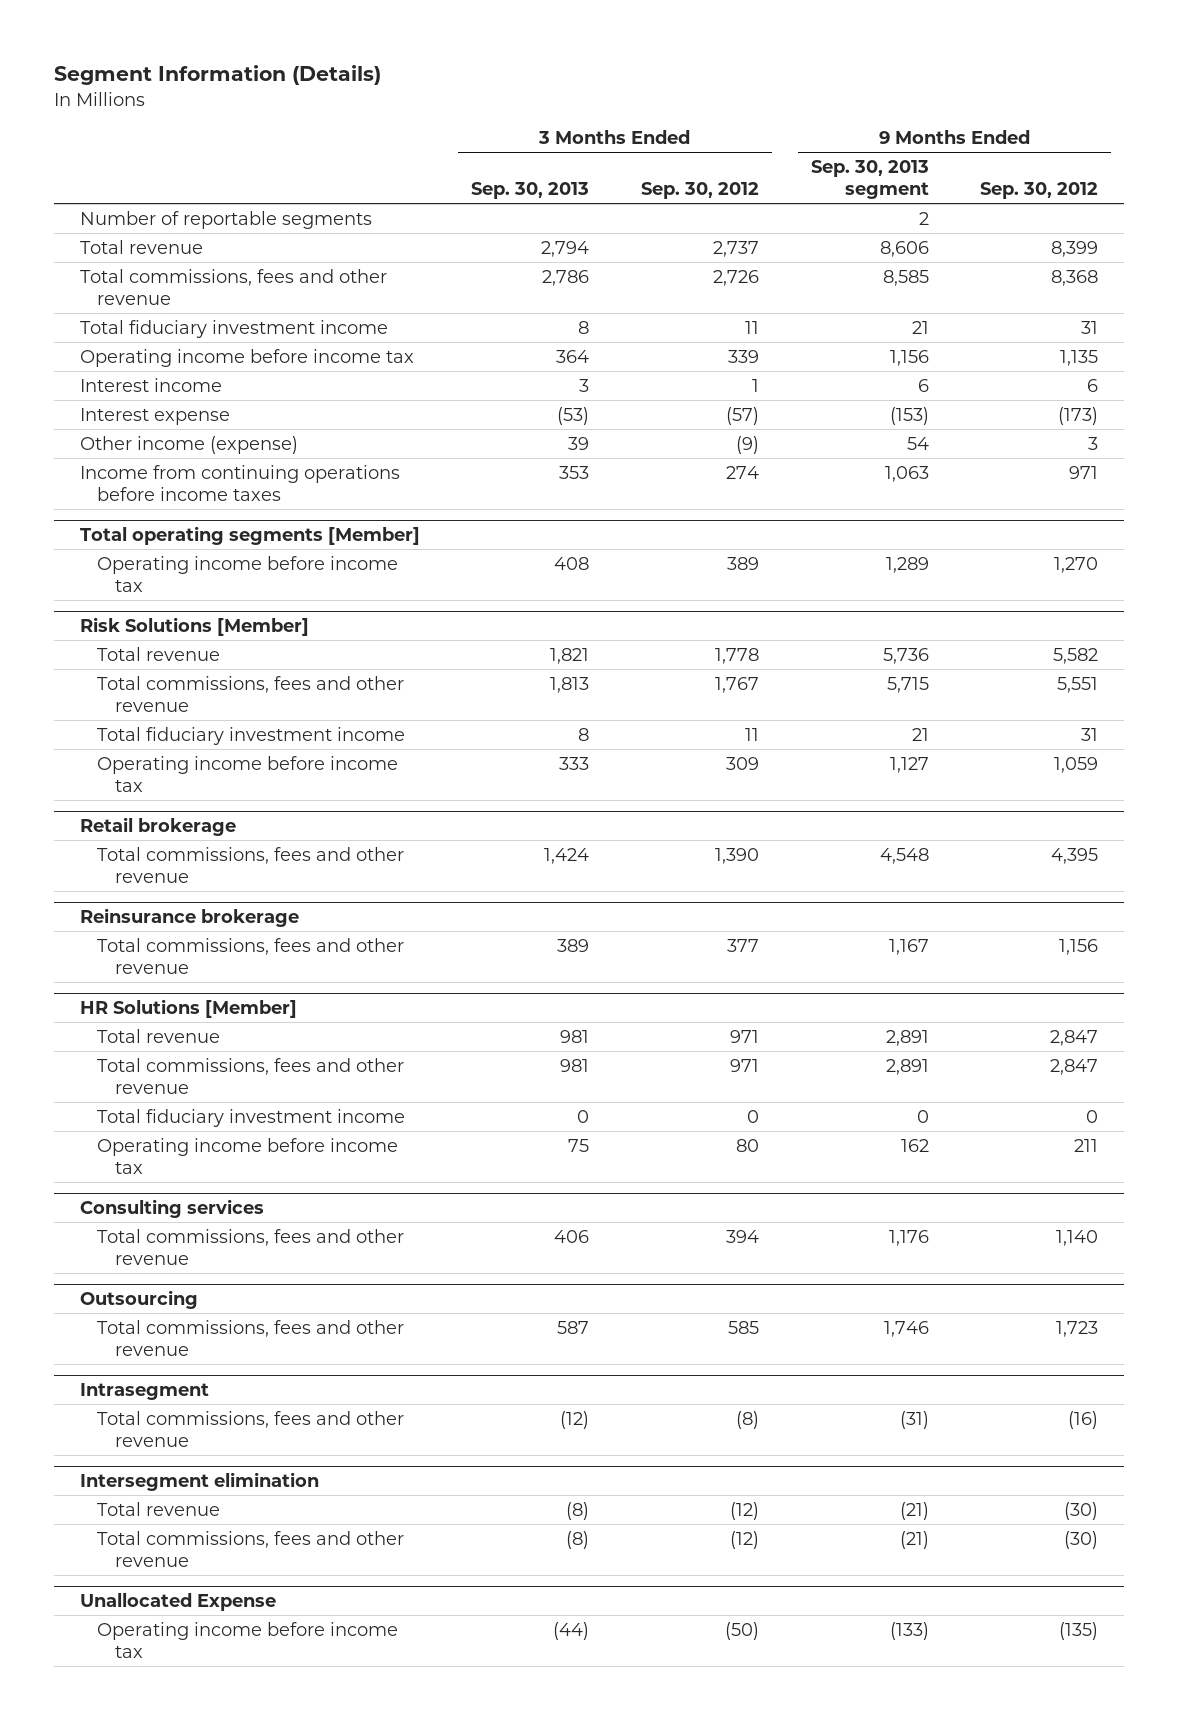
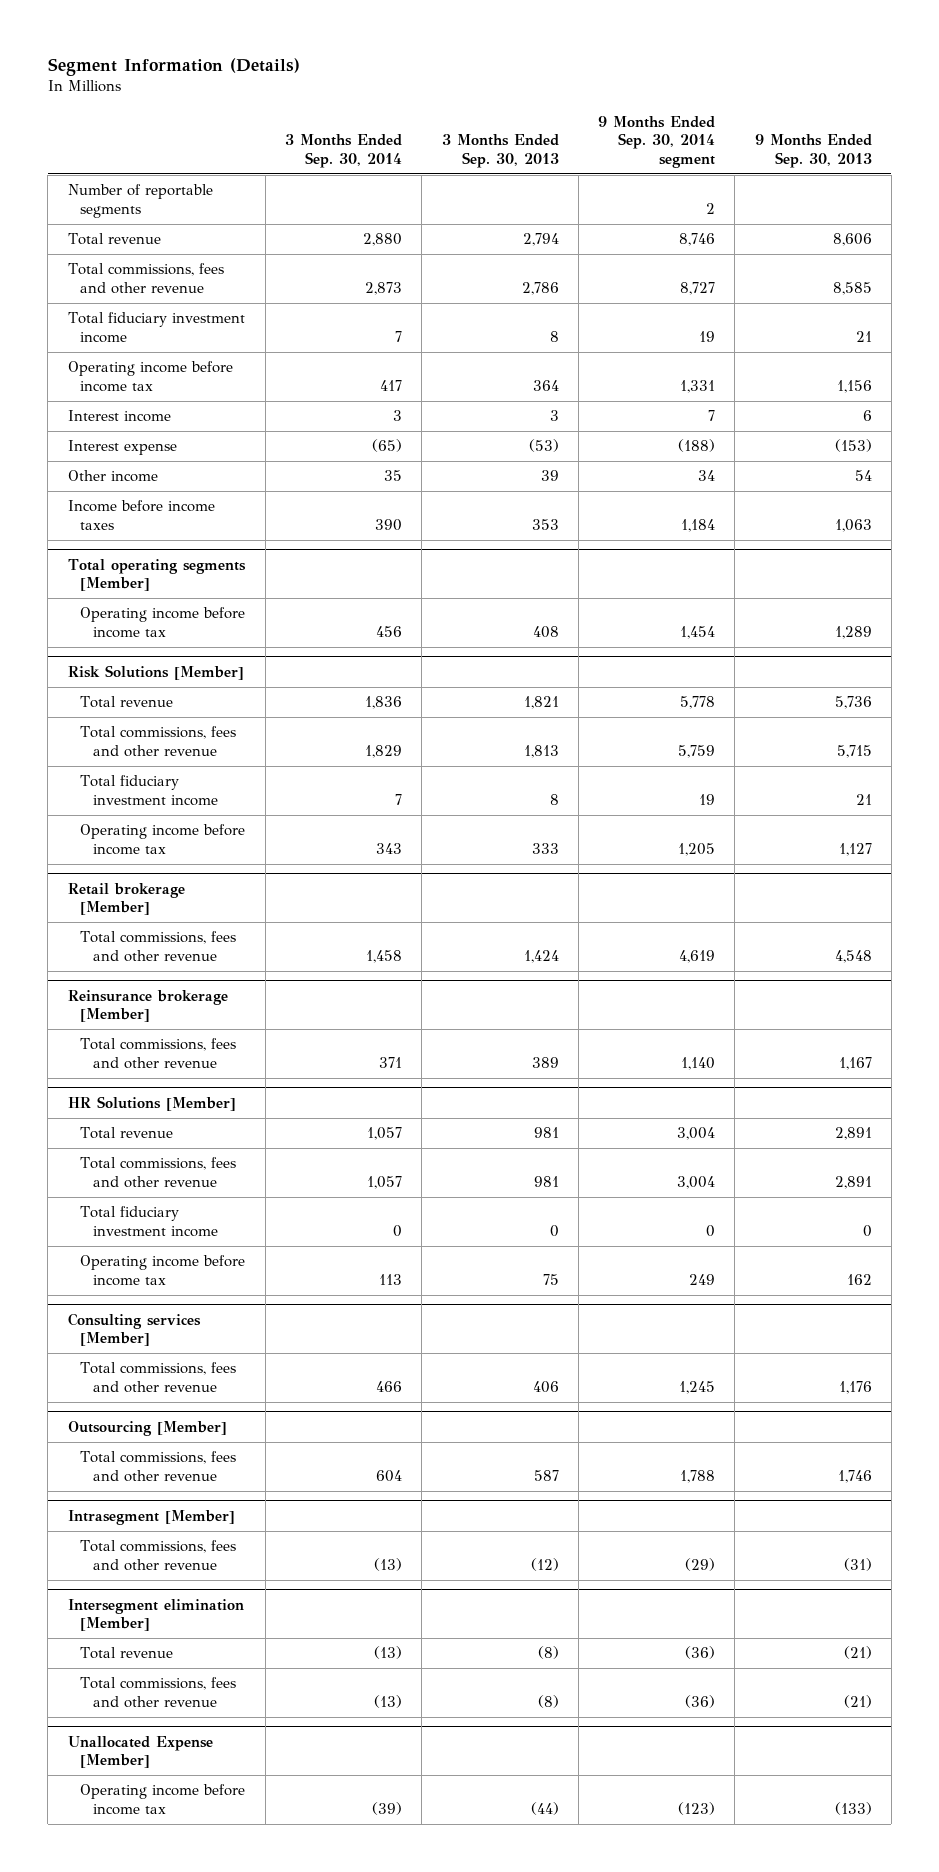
- | 3 Months Ended Sep. 30, 2013 | 3 Months Ended Sep. 30, 2012 | 9 Months Ended Sep. 30, 2013 segment | 9 Months Ended Sep. 30, 2012
+ | 3 Months Ended Sep. 30, 2014 | 3 Months Ended Sep. 30, 2013 | 9 Months Ended Sep. 30, 2014 segment | 9 Months Ended Sep. 30, 2013
- Other income (expense) | 39 | (9) | 54 | 3
- Income from continuing operations before income taxes | 353 | 274 | 1,063 | 971
+ Other income | 35 | 39 | 34 | 54
+ Income before income taxes | 390 | 353 | 1,184 | 1,063
- Retail brokerage
+ Retail brokerage [Member]
- Reinsurance brokerage
+ Reinsurance brokerage [Member]
- Consulting services
+ Consulting services [Member]
- Outsourcing
+ Outsourcing [Member]
- Intrasegment
+ Intrasegment [Member]
- Intersegment elimination
+ Intersegment elimination [Member]
- Unallocated Expense
+ Unallocated Expense [Member]

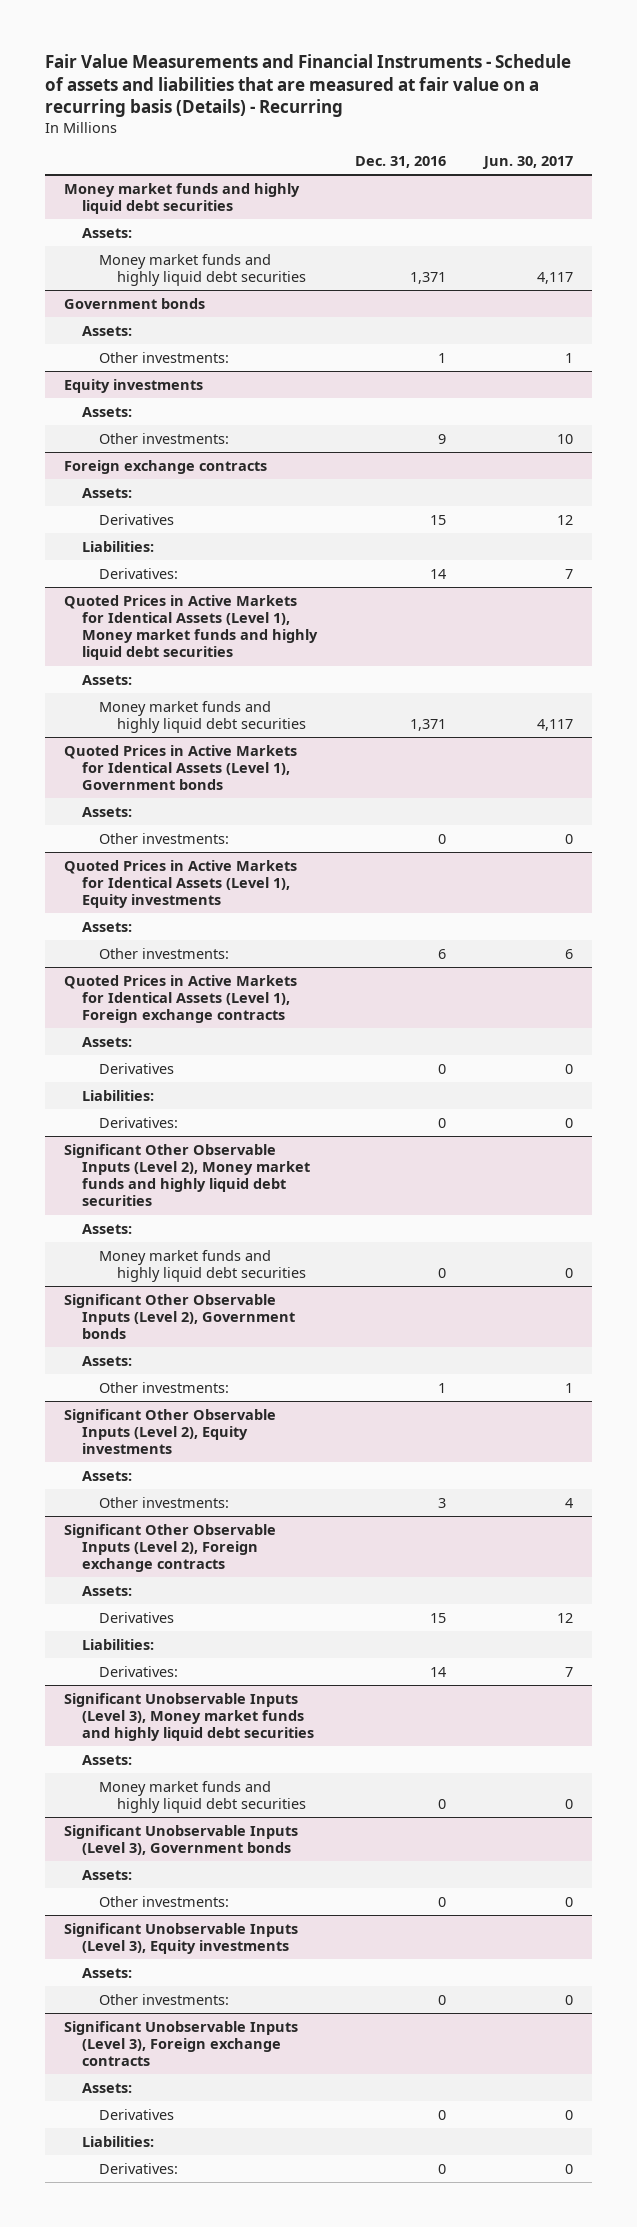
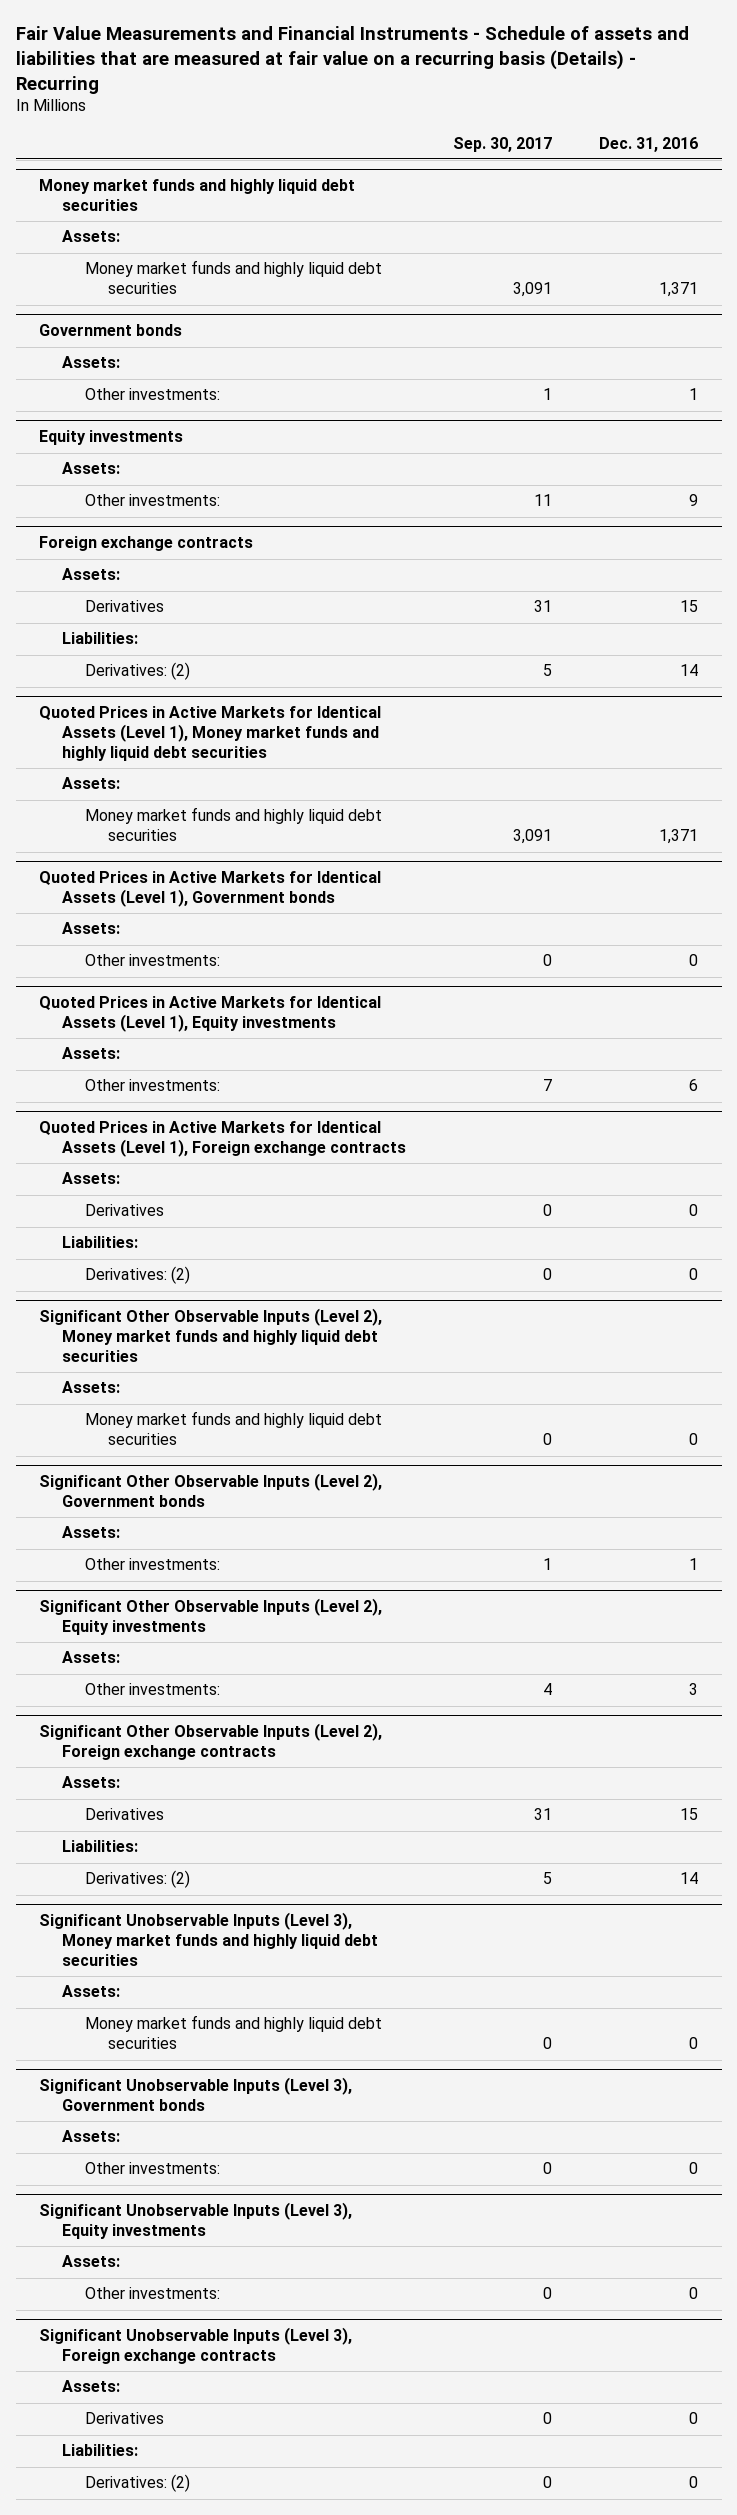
- | Dec. 31, 2016 | Jun. 30, 2017
+ | Sep. 30, 2017 | Dec. 31, 2016
@ Foreign exchange contracts
- Derivatives: | 14 | 7
+ Derivatives: (2) | 5 | 14
@ Quoted Prices in Active Markets for Identical Assets (Level 1), Foreign exchange contracts
- Derivatives: | 0 | 0
+ Derivatives: (2) | 0 | 0
@ Significant Other Observable Inputs (Level 2), Foreign exchange contracts
- Derivatives: | 14 | 7
+ Derivatives: (2) | 5 | 14
@ Significant Unobservable Inputs (Level 3), Foreign exchange contracts
- Derivatives: | 0 | 0
+ Derivatives: (2) | 0 | 0

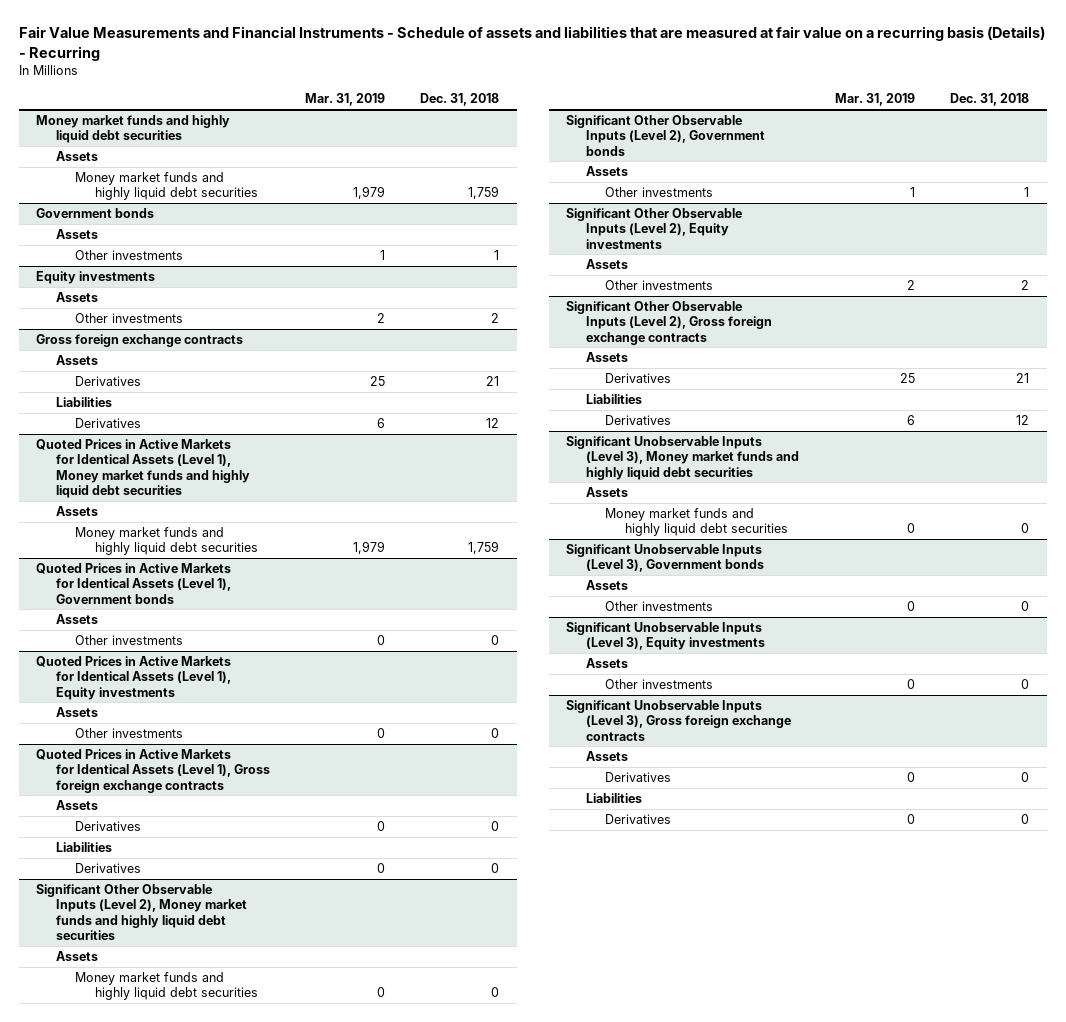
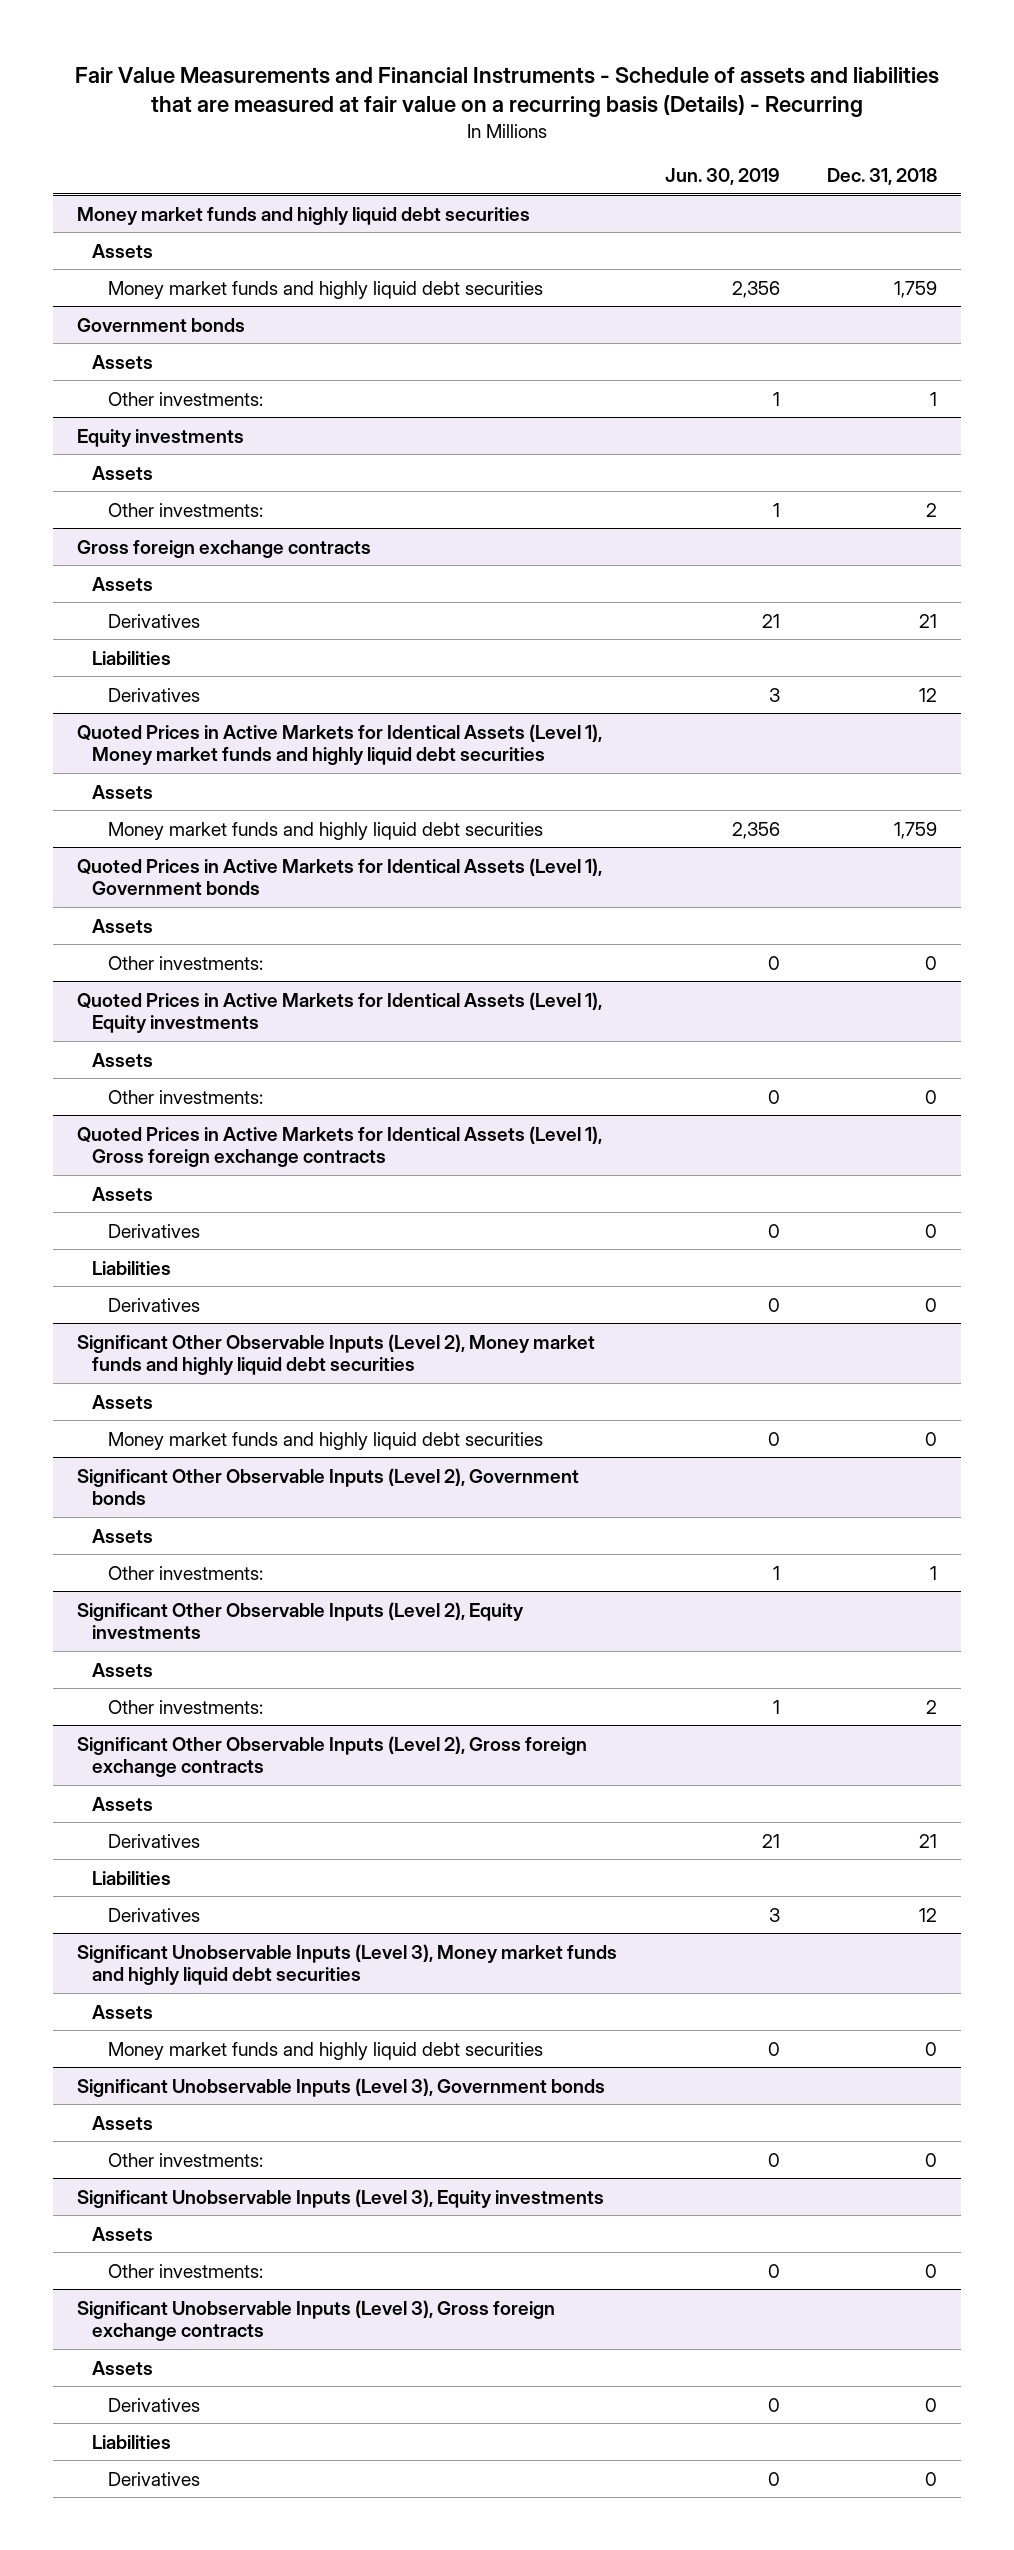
- | Mar. 31, 2019 | Dec. 31, 2018
+ | Jun. 30, 2019 | Dec. 31, 2018
@ Government bonds
- Other investments | 1 | 1
+ Other investments: | 1 | 1
@ Equity investments
- Other investments | 2 | 2
+ Other investments: | 1 | 2
@ Quoted Prices in Active Markets for Identical Assets (Level 1), Government bonds
- Other investments | 0 | 0
+ Other investments: | 0 | 0
@ Quoted Prices in Active Markets for Identical Assets (Level 1), Equity investments
- Other investments | 0 | 0
+ Other investments: | 0 | 0
@ Significant Other Observable Inputs (Level 2), Government bonds
- Other investments | 1 | 1
+ Other investments: | 1 | 1
@ Significant Other Observable Inputs (Level 2), Equity investments
- Other investments | 2 | 2
+ Other investments: | 1 | 2
@ Significant Unobservable Inputs (Level 3), Government bonds
- Other investments | 0 | 0
+ Other investments: | 0 | 0
@ Significant Unobservable Inputs (Level 3), Equity investments
- Other investments | 0 | 0
+ Other investments: | 0 | 0

